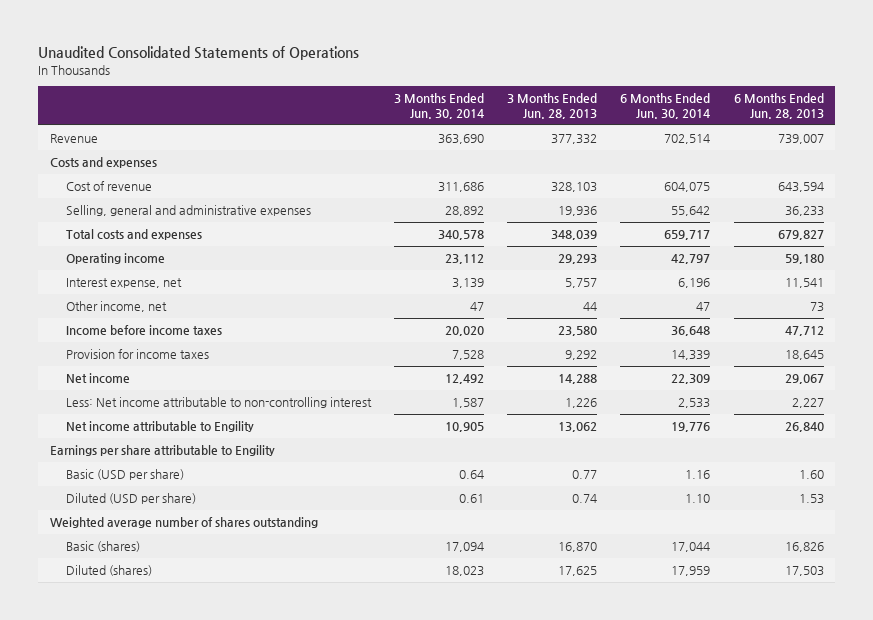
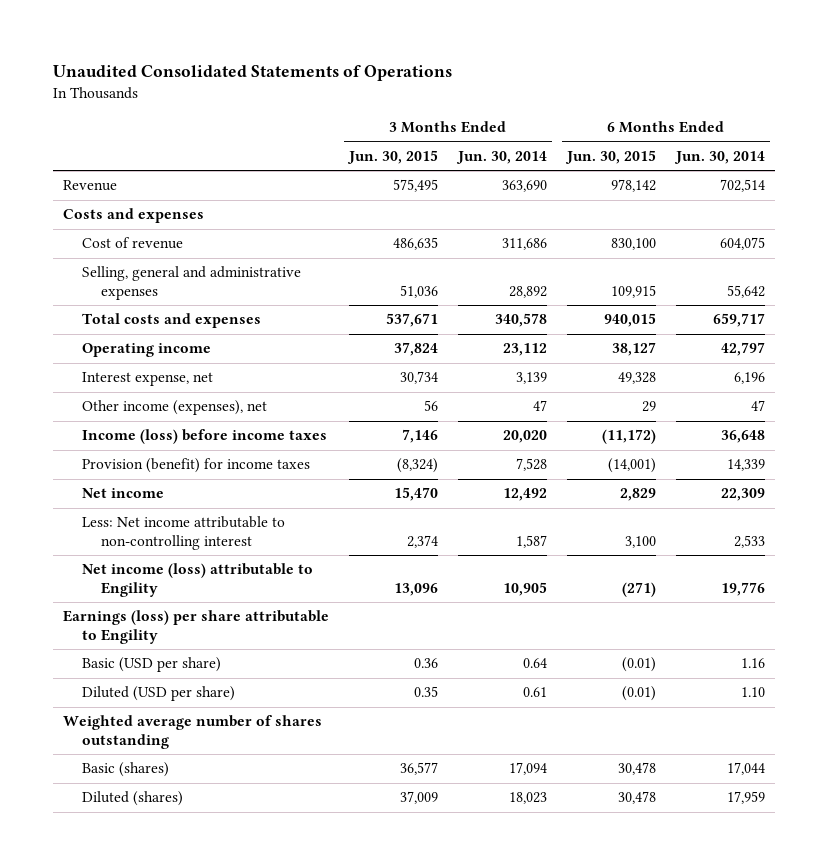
- | 3 Months Ended Jun. 30, 2014 | 3 Months Ended Jun. 28, 2013 | 6 Months Ended Jun. 30, 2014 | 6 Months Ended Jun. 28, 2013
+ | 3 Months Ended Jun. 30, 2015 | 3 Months Ended Jun. 30, 2014 | 6 Months Ended Jun. 30, 2015 | 6 Months Ended Jun. 30, 2014
- Other income, net | 47 | 44 | 47 | 73
- Income before income taxes | 20,020 | 23,580 | 36,648 | 47,712
- Provision for income taxes | 7,528 | 9,292 | 14,339 | 18,645
+ Other income (expenses), net | 56 | 47 | 29 | 47
+ Income (loss) before income taxes | 7,146 | 20,020 | (11,172) | 36,648
+ Provision (benefit) for income taxes | (8,324) | 7,528 | (14,001) | 14,339
- Net income attributable to Engility | 10,905 | 13,062 | 19,776 | 26,840
- Earnings per share attributable to Engility
+ Net income (loss) attributable to Engility | 13,096 | 10,905 | (271) | 19,776
+ Earnings (loss) per share attributable to Engility

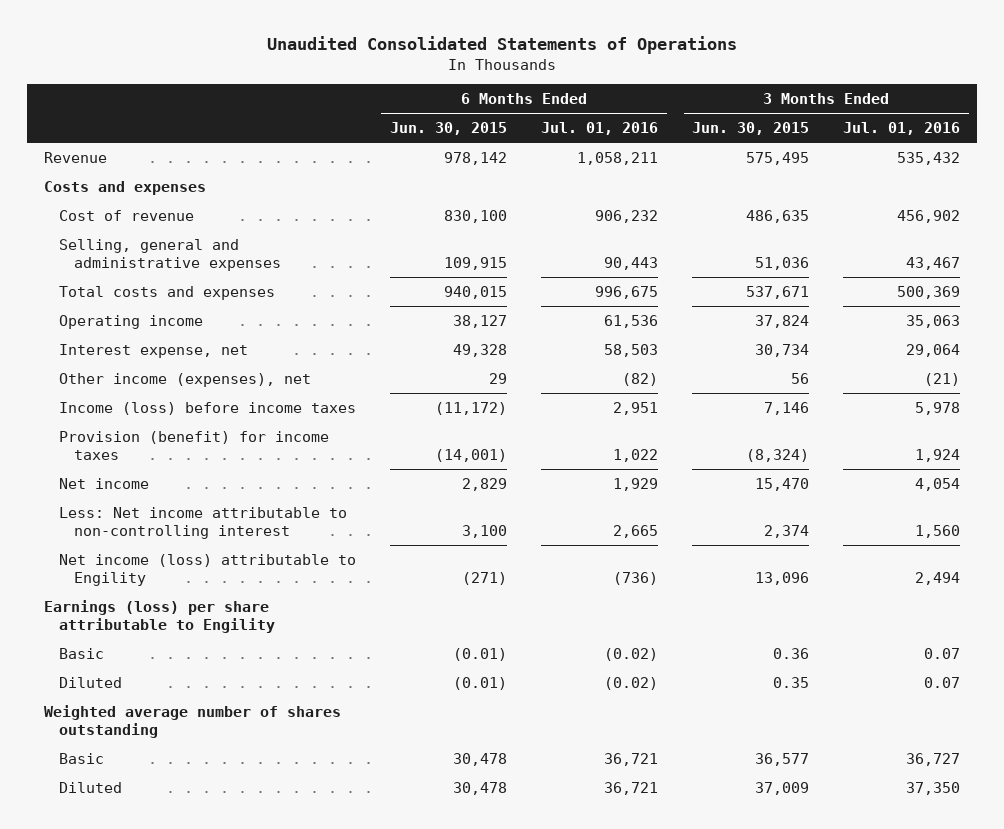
- | 3 Months Ended Jun. 30, 2015 | 3 Months Ended Jun. 30, 2014 | 6 Months Ended Jun. 30, 2015 | 6 Months Ended Jun. 30, 2014
+ | 6 Months Ended Jun. 30, 2015 | 6 Months Ended Jul. 01, 2016 | 3 Months Ended Jun. 30, 2015 | 3 Months Ended Jul. 01, 2016
- Basic (USD per share) | 0.36 | 0.64 | (0.01) | 1.16
- Diluted (USD per share) | 0.35 | 0.61 | (0.01) | 1.10
+ Basic | (0.01) | (0.02) | 0.36 | 0.07
+ Diluted | (0.01) | (0.02) | 0.35 | 0.07
- Basic (shares) | 36,577 | 17,094 | 30,478 | 17,044
- Diluted (shares) | 37,009 | 18,023 | 30,478 | 17,959
+ Basic | 30,478 | 36,721 | 36,577 | 36,727
+ Diluted | 30,478 | 36,721 | 37,009 | 37,350

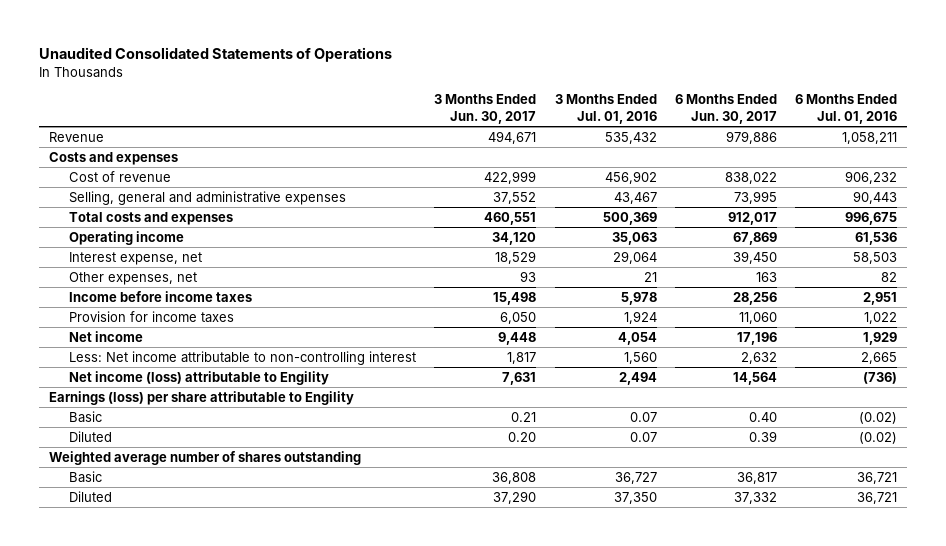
- | 6 Months Ended Jun. 30, 2015 | 6 Months Ended Jul. 01, 2016 | 3 Months Ended Jun. 30, 2015 | 3 Months Ended Jul. 01, 2016
+ | 3 Months Ended Jun. 30, 2017 | 3 Months Ended Jul. 01, 2016 | 6 Months Ended Jun. 30, 2017 | 6 Months Ended Jul. 01, 2016
- Other income (expenses), net | 29 | (82) | 56 | (21)
- Income (loss) before income taxes | (11,172) | 2,951 | 7,146 | 5,978
- Provision (benefit) for income taxes | (14,001) | 1,022 | (8,324) | 1,924
+ Other expenses, net | 93 | 21 | 163 | 82
+ Income before income taxes | 15,498 | 5,978 | 28,256 | 2,951
+ Provision for income taxes | 6,050 | 1,924 | 11,060 | 1,022

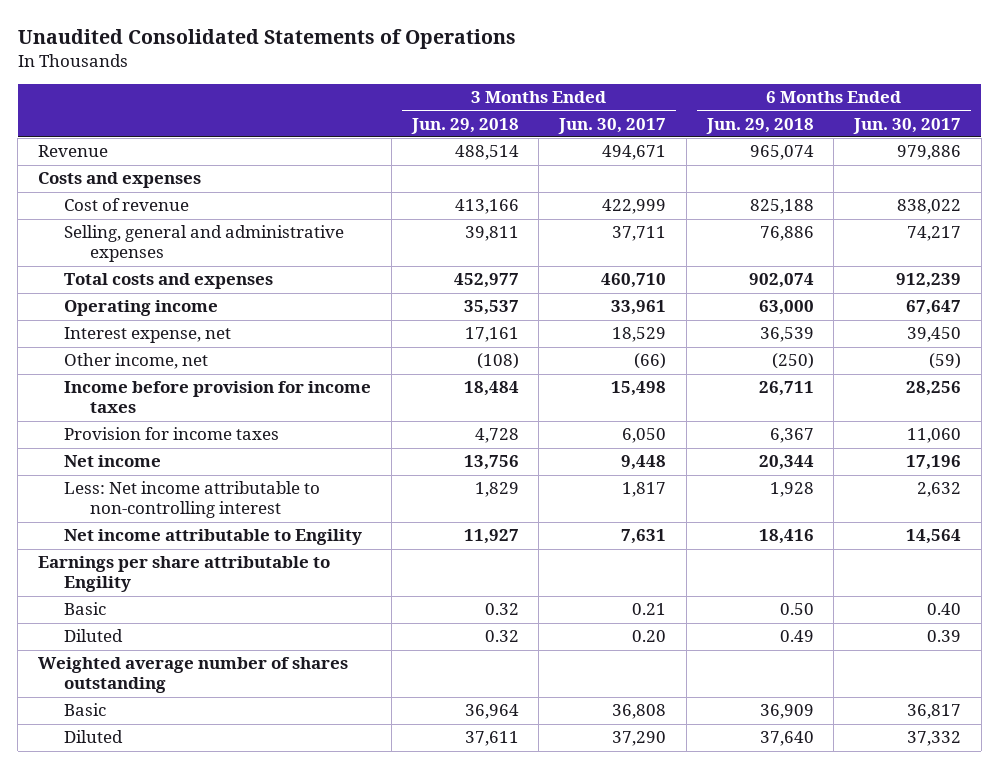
- | 3 Months Ended Jun. 30, 2017 | 3 Months Ended Jul. 01, 2016 | 6 Months Ended Jun. 30, 2017 | 6 Months Ended Jul. 01, 2016
+ | 3 Months Ended Jun. 29, 2018 | 3 Months Ended Jun. 30, 2017 | 6 Months Ended Jun. 29, 2018 | 6 Months Ended Jun. 30, 2017
- Selling, general and administrative expenses | 37,552 | 43,467 | 73,995 | 90,443
- Total costs and expenses | 460,551 | 500,369 | 912,017 | 996,675
- Operating income | 34,120 | 35,063 | 67,869 | 61,536
+ Selling, general and administrative expenses | 39,811 | 37,711 | 76,886 | 74,217
+ Total costs and expenses | 452,977 | 460,710 | 902,074 | 912,239
+ Operating income | 35,537 | 33,961 | 63,000 | 67,647
- Other expenses, net | 93 | 21 | 163 | 82
- Income before income taxes | 15,498 | 5,978 | 28,256 | 2,951
+ Other income, net | (108) | (66) | (250) | (59)
+ Income before provision for income taxes | 18,484 | 15,498 | 26,711 | 28,256
- Net income (loss) attributable to Engility | 7,631 | 2,494 | 14,564 | (736)
- Earnings (loss) per share attributable to Engility
+ Net income attributable to Engility | 11,927 | 7,631 | 18,416 | 14,564
+ Earnings per share attributable to Engility

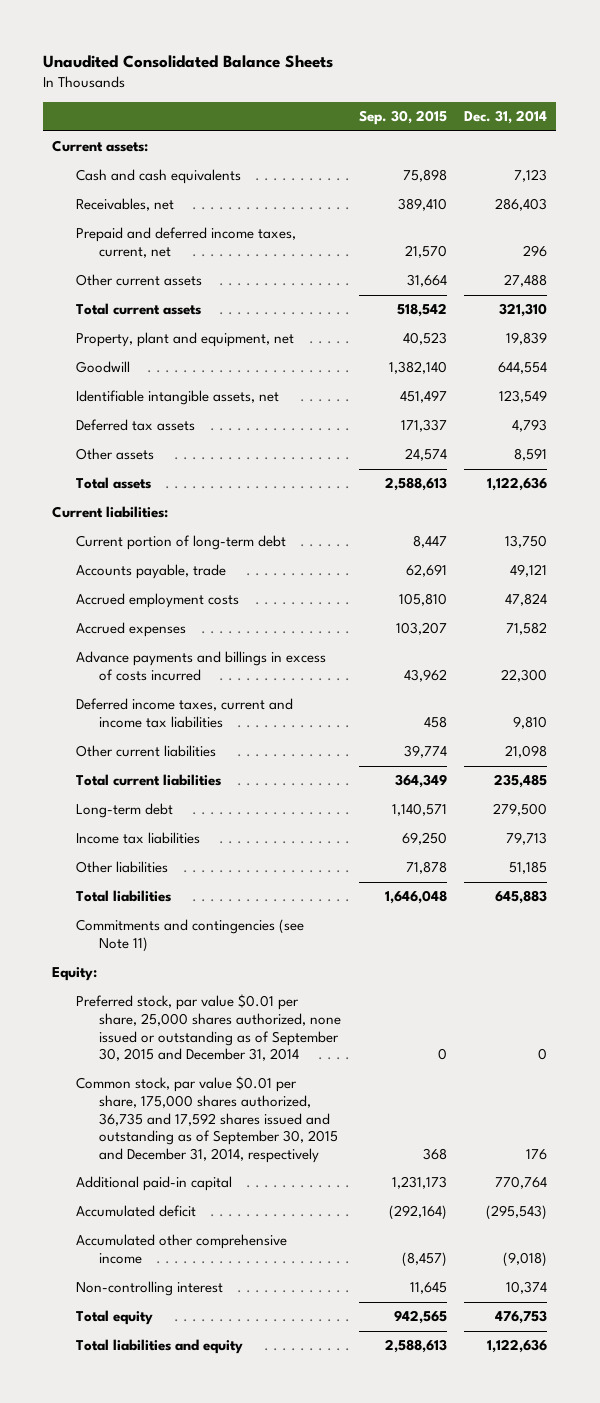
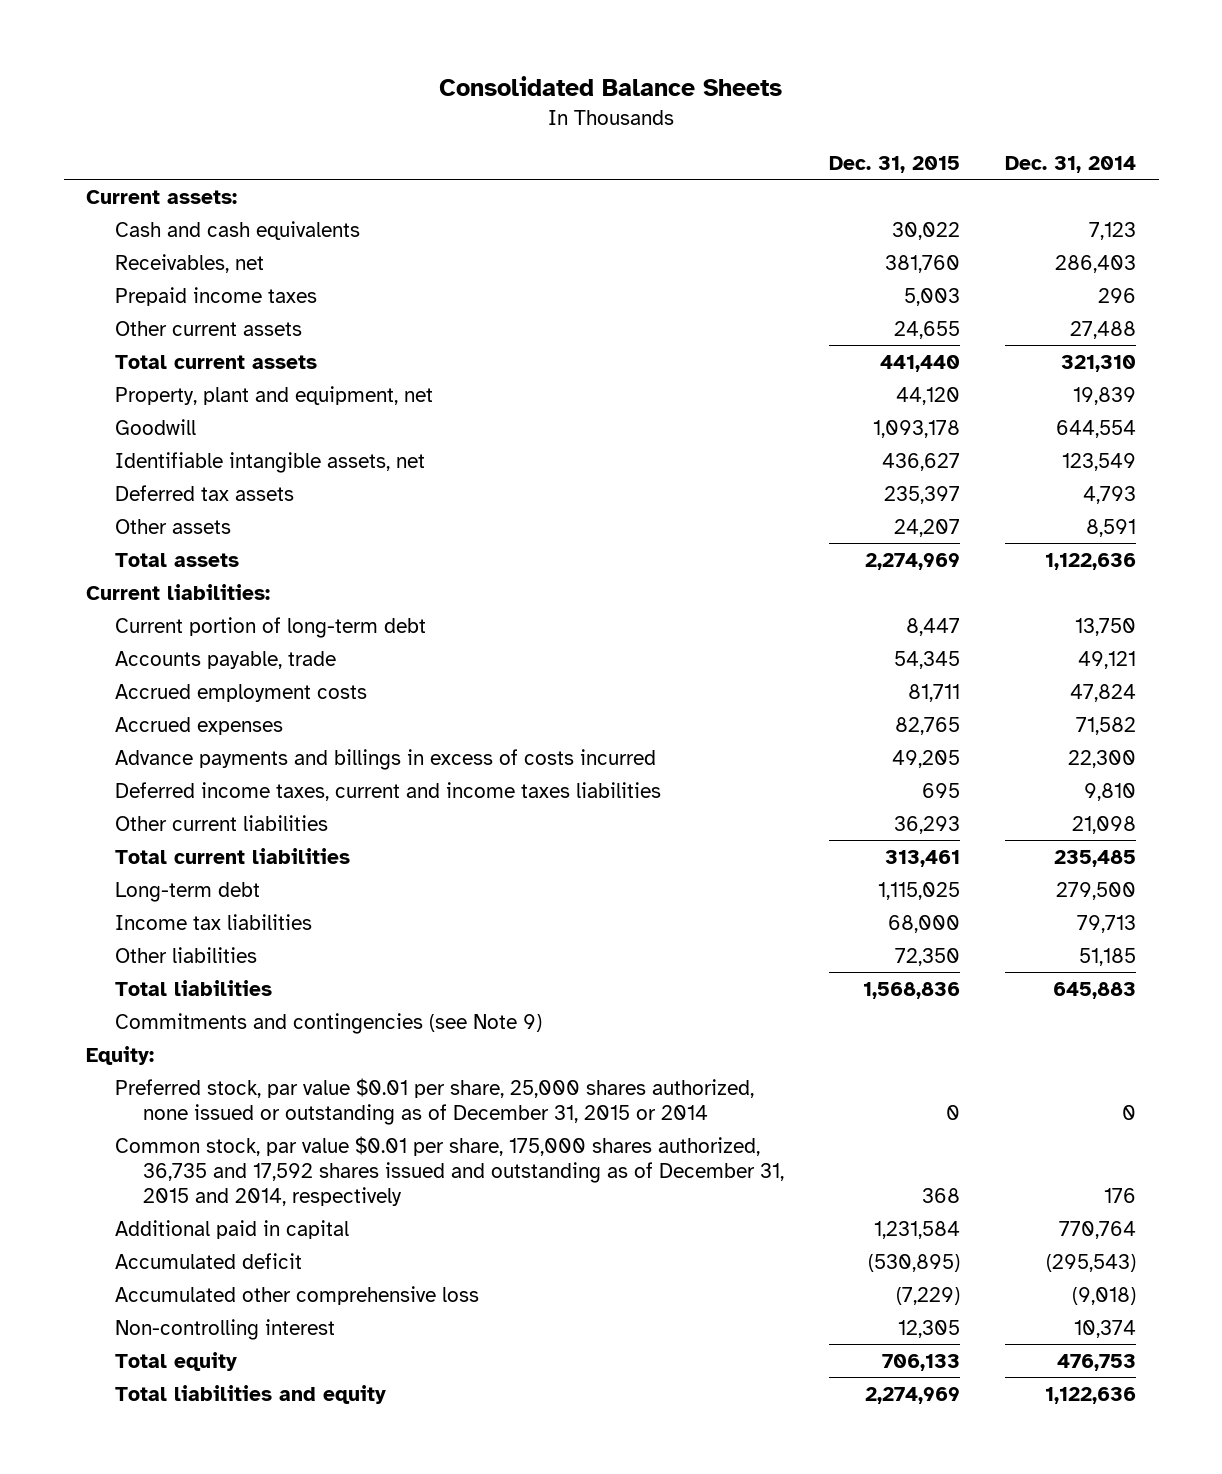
- Unaudited Consolidated Balance Sheets
+ Consolidated Balance Sheets
- | Sep. 30, 2015 | Dec. 31, 2014
+ | Dec. 31, 2015 | Dec. 31, 2014
- Prepaid and deferred income taxes, current, net | 21,570 | 296
+ Prepaid income taxes | 5,003 | 296
- Deferred income taxes, current and income tax liabilities | 458 | 9,810
+ Deferred income taxes, current and income taxes liabilities | 695 | 9,810
- Commitments and contingencies (see Note 11)
+ Commitments and contingencies (see Note 9)
- Preferred stock, par value $0.01 per share, 25,000 shares authorized, none issued or outstanding as of September 30, 2015 and December 31, 2014 | 0 | 0
- Common stock, par value $0.01 per share, 175,000 shares authorized, 36,735 and 17,592 shares issued and outstanding as of September 30, 2015 and December 31, 2014, respectively | 368 | 176
- Additional paid-in capital | 1,231,173 | 770,764
+ Preferred stock, par value $0.01 per share, 25,000 shares authorized, none issued or outstanding as of December 31, 2015 or 2014 | 0 | 0
+ Common stock, par value $0.01 per share, 175,000 shares authorized, 36,735 and 17,592 shares issued and outstanding as of December 31, 2015 and 2014, respectively | 368 | 176
+ Additional paid in capital | 1,231,584 | 770,764
- Accumulated other comprehensive income | (8,457) | (9,018)
+ Accumulated other comprehensive loss | (7,229) | (9,018)

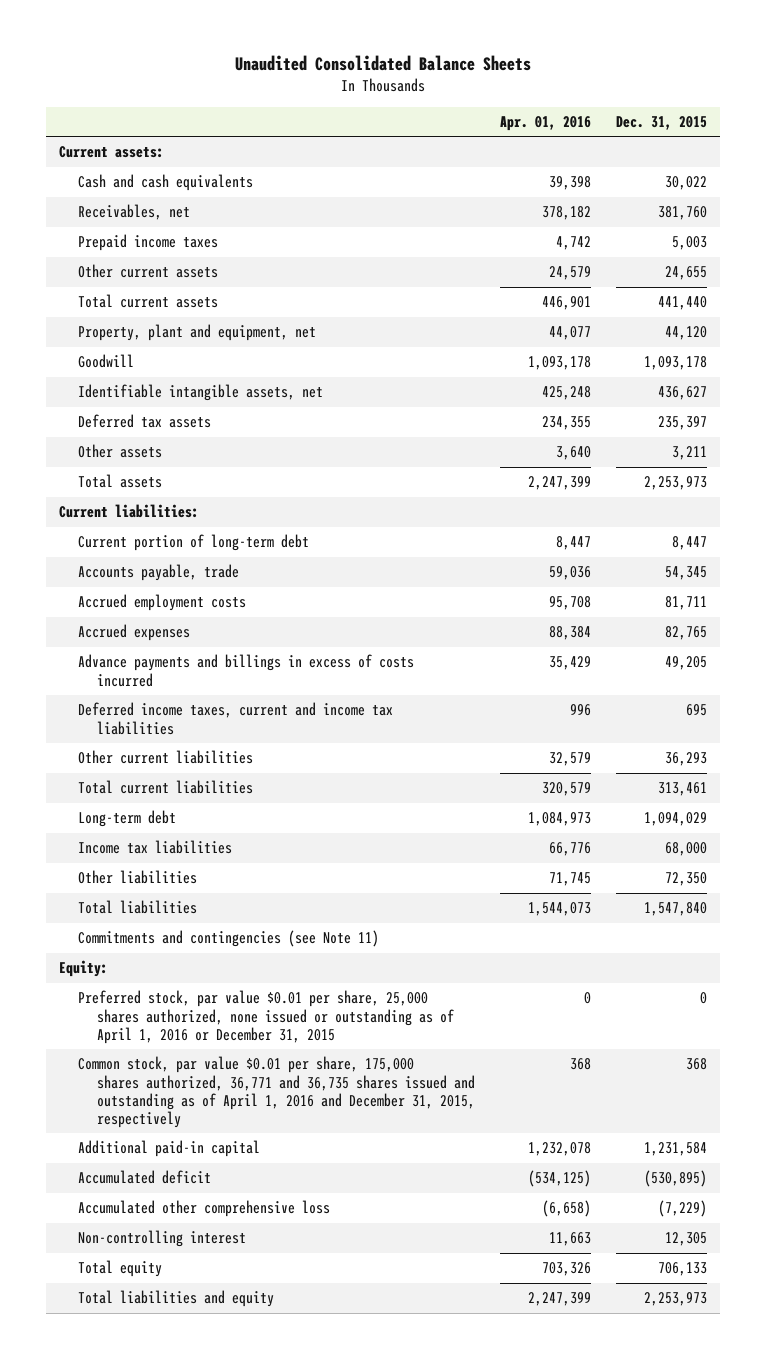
- Consolidated Balance Sheets
+ Unaudited Consolidated Balance Sheets
- | Dec. 31, 2015 | Dec. 31, 2014
+ | Apr. 01, 2016 | Dec. 31, 2015
- Other assets | 24,207 | 8,591
- Total assets | 2,274,969 | 1,122,636
+ Other assets | 3,640 | 3,211
+ Total assets | 2,247,399 | 2,253,973
- Deferred income taxes, current and income taxes liabilities | 695 | 9,810
+ Deferred income taxes, current and income tax liabilities | 996 | 695
- Long-term debt | 1,115,025 | 279,500
+ Long-term debt | 1,084,973 | 1,094,029
- Total liabilities | 1,568,836 | 645,883
- Commitments and contingencies (see Note 9)
+ Total liabilities | 1,544,073 | 1,547,840
+ Commitments and contingencies (see Note 11)
- Preferred stock, par value $0.01 per share, 25,000 shares authorized, none issued or outstanding as of December 31, 2015 or 2014 | 0 | 0
- Common stock, par value $0.01 per share, 175,000 shares authorized, 36,735 and 17,592 shares issued and outstanding as of December 31, 2015 and 2014, respectively | 368 | 176
- Additional paid in capital | 1,231,584 | 770,764
+ Preferred stock, par value $0.01 per share, 25,000 shares authorized, none issued or outstanding as of April 1, 2016 or December 31, 2015 | 0 | 0
+ Common stock, par value $0.01 per share, 175,000 shares authorized, 36,771 and 36,735 shares issued and outstanding as of April 1, 2016 and December 31, 2015, respectively | 368 | 368
+ Additional paid-in capital | 1,232,078 | 1,231,584
- Total liabilities and equity | 2,274,969 | 1,122,636
+ Total liabilities and equity | 2,247,399 | 2,253,973

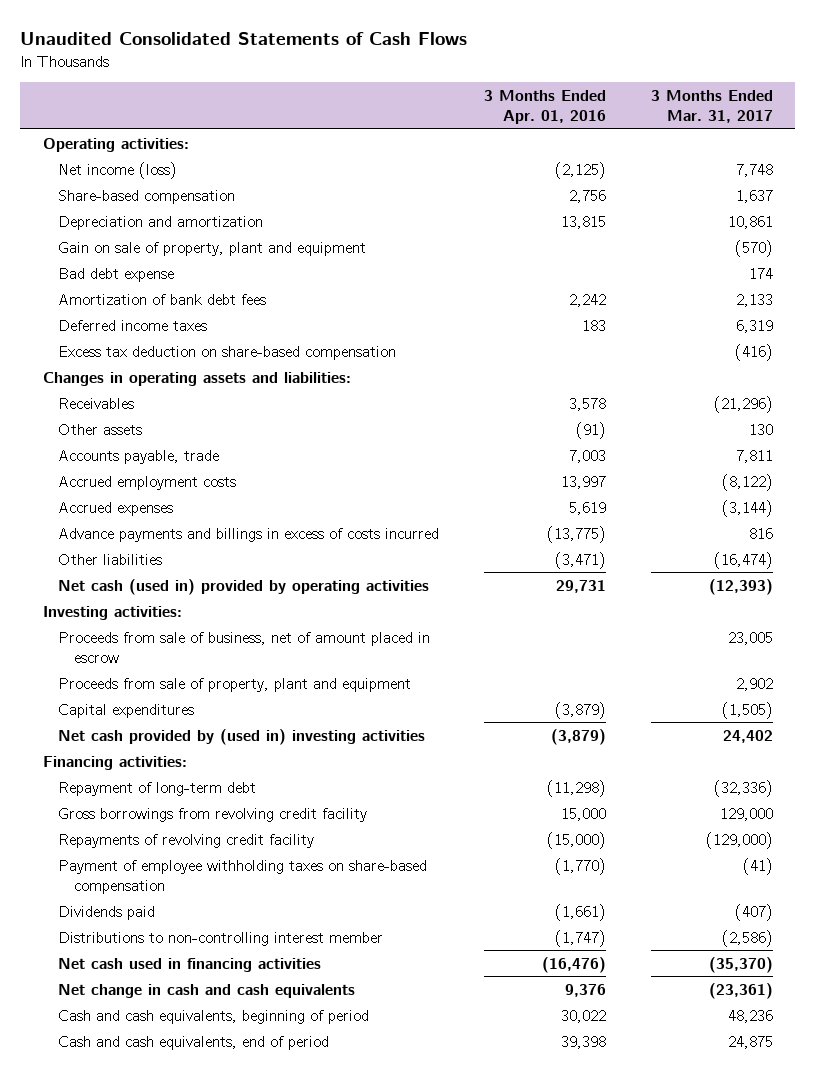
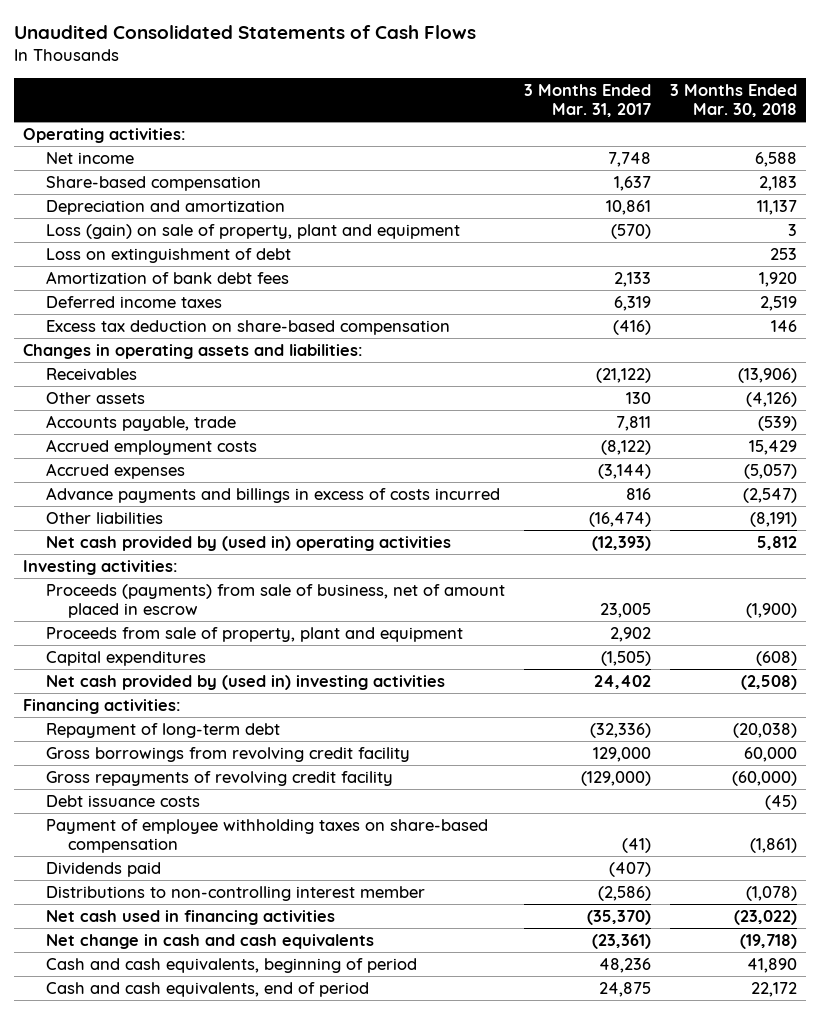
- | 3 Months Ended Apr. 01, 2016 | 3 Months Ended Mar. 31, 2017
+ | 3 Months Ended Mar. 31, 2017 | 3 Months Ended Mar. 30, 2018
- Net income (loss) | (2,125) | 7,748
+ Net income | 7,748 | 6,588
- Gain on sale of property, plant and equipment | | (570)
- Bad debt expense | | 174
+ Loss (gain) on sale of property, plant and equipment | (570) | 3
+ Loss on extinguishment of debt | | 253
- Receivables | 3,578 | (21,296)
+ Receivables | (21,122) | (13,906)
- Net cash (used in) provided by operating activities | 29,731 | (12,393)
+ Net cash provided by (used in) operating activities | (12,393) | 5,812
- Proceeds from sale of business, net of amount placed in escrow | | 23,005
+ Proceeds (payments) from sale of business, net of amount placed in escrow | 23,005 | (1,900)
- Repayments of revolving credit facility | (15,000) | (129,000)
+ Gross repayments of revolving credit facility | (129,000) | (60,000)
+ Debt issuance costs | | (45)

